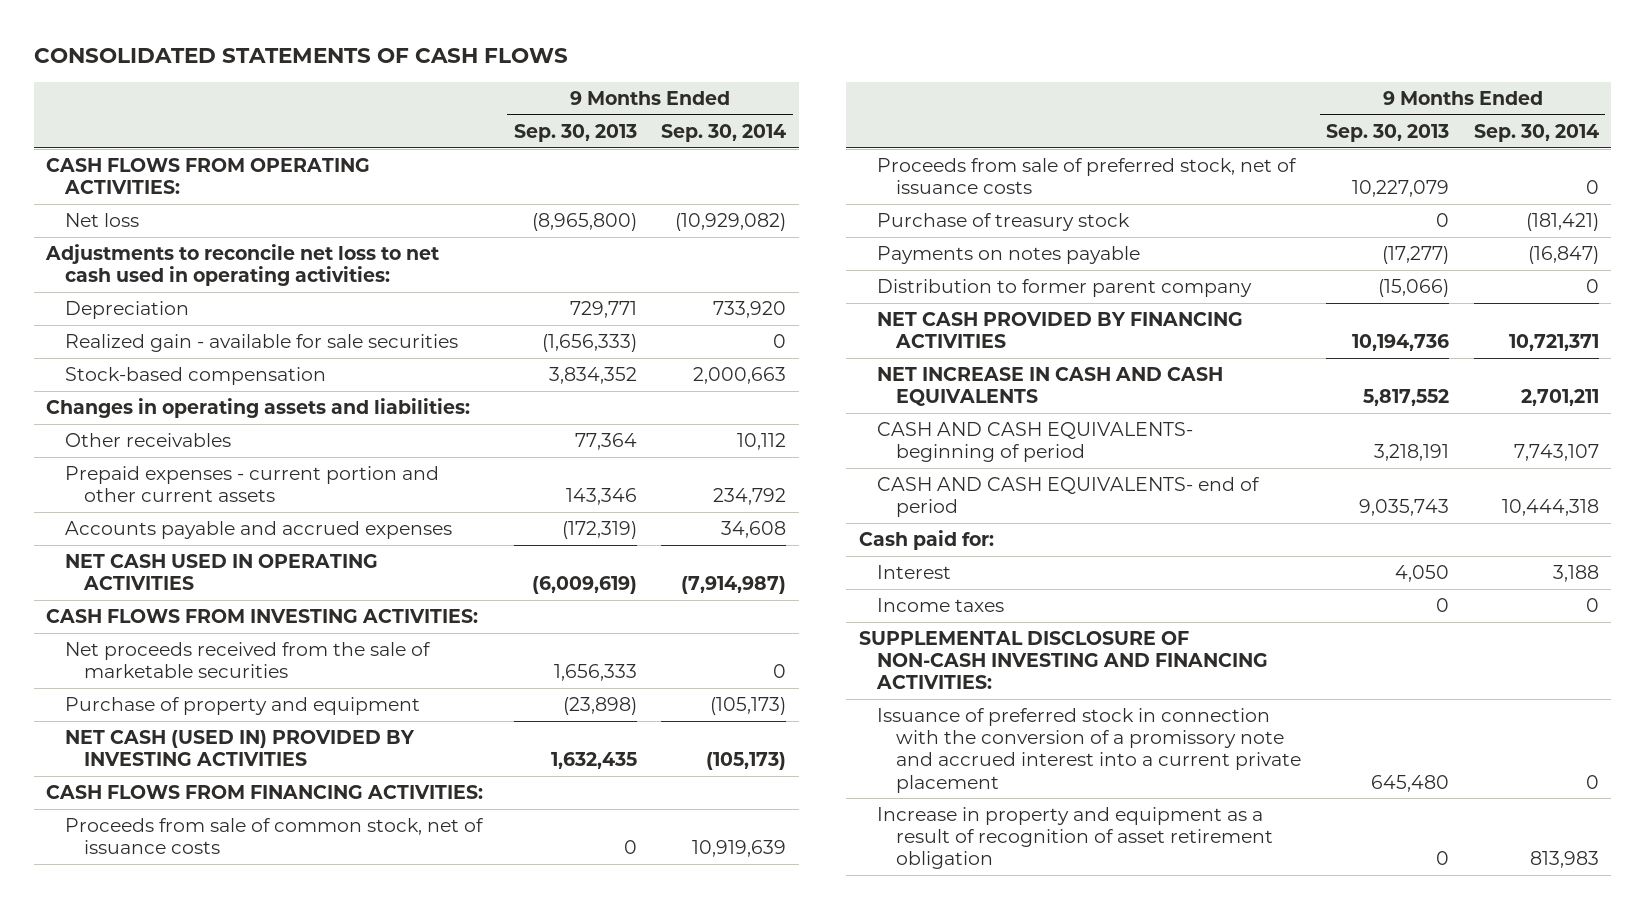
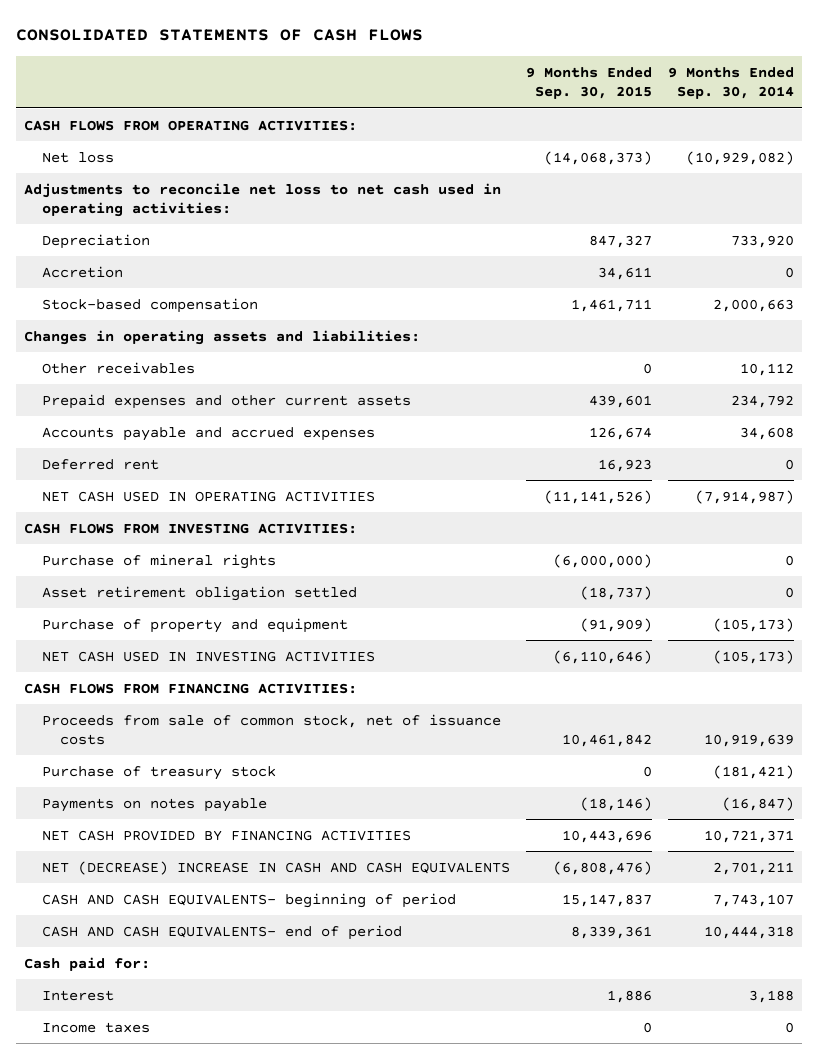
- | 9 Months Ended Sep. 30, 2013 | 9 Months Ended Sep. 30, 2014
+ | 9 Months Ended Sep. 30, 2015 | 9 Months Ended Sep. 30, 2014
- Realized gain - available for sale securities | (1,656,333) | 0
+ Accretion | 34,611 | 0
- Prepaid expenses - current portion and other current assets | 143,346 | 234,792
+ Prepaid expenses and other current assets | 439,601 | 234,792
+ Deferred rent | 16,923 | 0
- Net proceeds received from the sale of marketable securities | 1,656,333 | 0
+ Purchase of mineral rights | (6,000,000) | 0
+ Asset retirement obligation settled | (18,737) | 0
- NET CASH (USED IN) PROVIDED BY INVESTING ACTIVITIES | 1,632,435 | (105,173)
+ NET CASH USED IN INVESTING ACTIVITIES | (6,110,646) | (105,173)
- Proceeds from sale of preferred stock, net of issuance costs | 10,227,079 | 0
- Distribution to former parent company | (15,066) | 0
- NET INCREASE IN CASH AND CASH EQUIVALENTS | 5,817,552 | 2,701,211
+ NET (DECREASE) INCREASE IN CASH AND CASH EQUIVALENTS | (6,808,476) | 2,701,211
- SUPPLEMENTAL DISCLOSURE OF NON-CASH INVESTING AND FINANCING ACTIVITIES:
- Issuance of preferred stock in connection with the conversion of a promissory note and accrued interest into a current private placement | 645,480 | 0
- Increase in property and equipment as a result of recognition of asset retirement obligation | 0 | 813,983

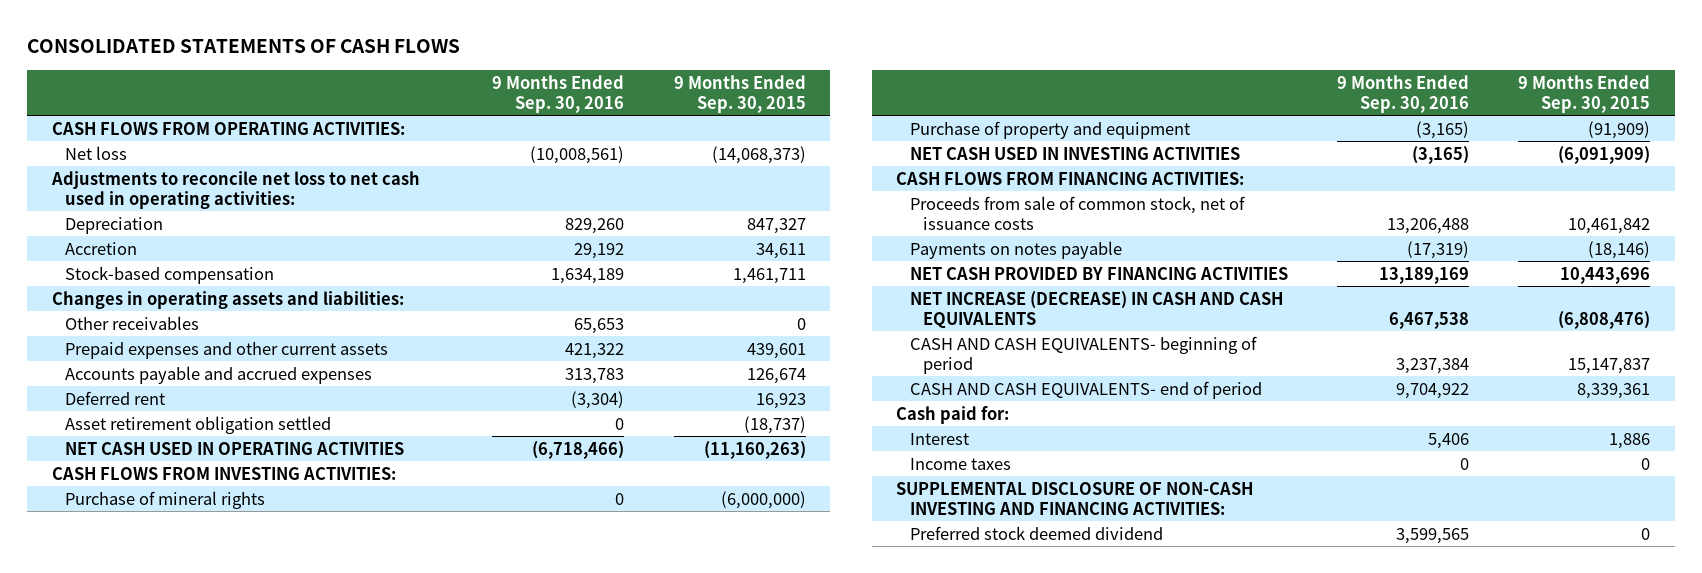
- | 9 Months Ended Sep. 30, 2015 | 9 Months Ended Sep. 30, 2014
+ | 9 Months Ended Sep. 30, 2016 | 9 Months Ended Sep. 30, 2015
- NET CASH USED IN OPERATING ACTIVITIES | (11,141,526) | (7,914,987)
moved up: Asset retirement obligation settled | 0 | (18,737)
+ NET CASH USED IN OPERATING ACTIVITIES | (6,718,466) | (11,160,263)
- NET CASH USED IN INVESTING ACTIVITIES | (6,110,646) | (105,173)
+ NET CASH USED IN INVESTING ACTIVITIES | (3,165) | (6,091,909)
- Purchase of treasury stock | 0 | (181,421)
- NET (DECREASE) INCREASE IN CASH AND CASH EQUIVALENTS | (6,808,476) | 2,701,211
+ NET INCREASE (DECREASE) IN CASH AND CASH EQUIVALENTS | 6,467,538 | (6,808,476)
+ SUPPLEMENTAL DISCLOSURE OF NON-CASH INVESTING AND FINANCING ACTIVITIES:
+ Preferred stock deemed dividend | 3,599,565 | 0

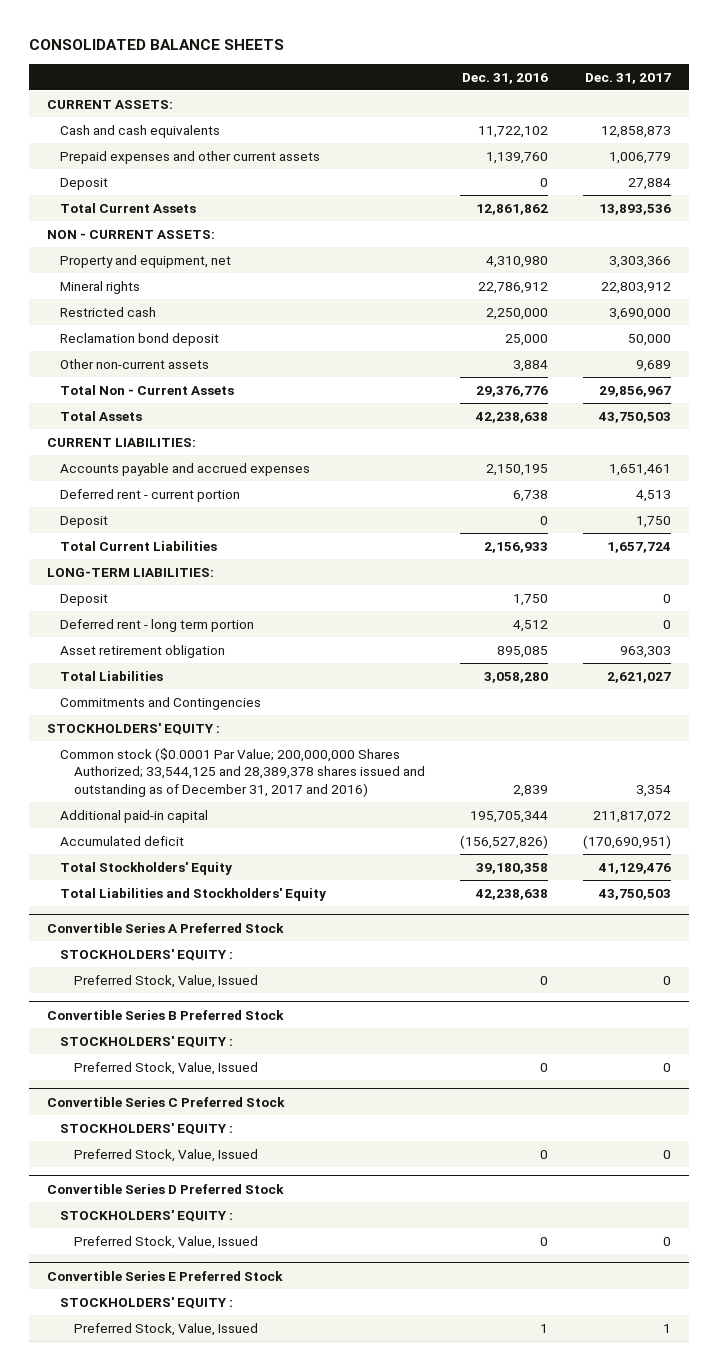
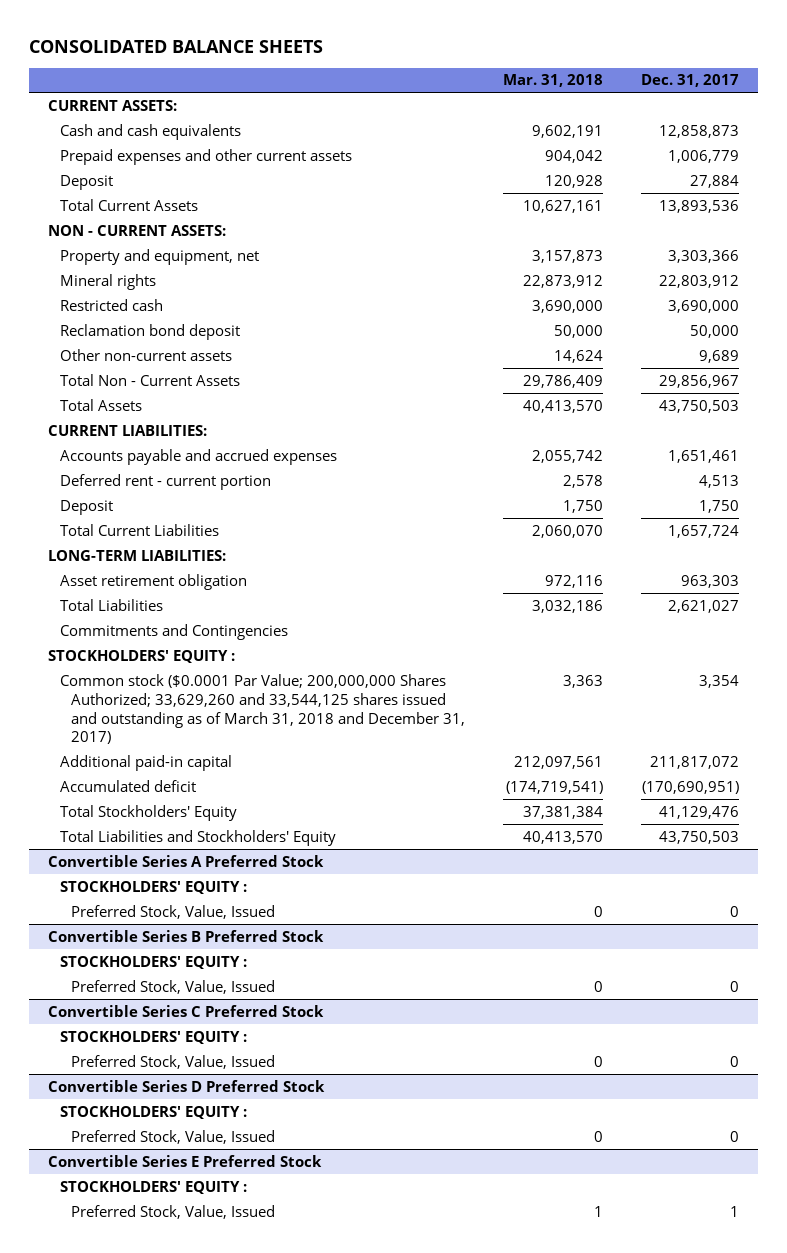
- | Dec. 31, 2016 | Dec. 31, 2017
+ | Mar. 31, 2018 | Dec. 31, 2017
- Deposit | 1,750 | 0
- Deferred rent - long term portion | 4,512 | 0
- Common stock ($0.0001 Par Value; 200,000,000 Shares Authorized; 33,544,125 and 28,389,378 shares issued and outstanding as of December 31, 2017 and 2016) | 2,839 | 3,354
+ Common stock ($0.0001 Par Value; 200,000,000 Shares Authorized; 33,629,260 and 33,544,125 shares issued and outstanding as of March 31, 2018 and December 31, 2017) | 3,363 | 3,354

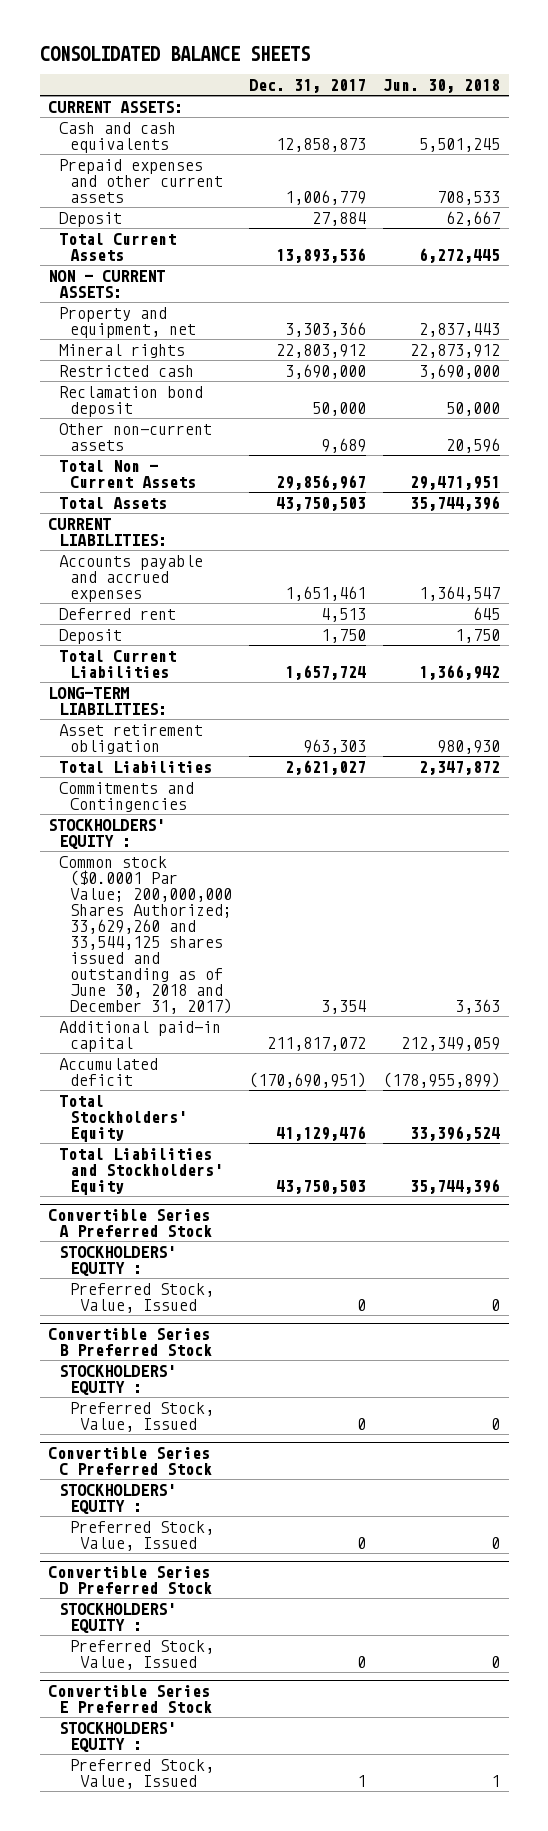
- | Mar. 31, 2018 | Dec. 31, 2017
+ | Dec. 31, 2017 | Jun. 30, 2018
- Deferred rent - current portion | 2,578 | 4,513
+ Deferred rent | 4,513 | 645
- Common stock ($0.0001 Par Value; 200,000,000 Shares Authorized; 33,629,260 and 33,544,125 shares issued and outstanding as of March 31, 2018 and December 31, 2017) | 3,363 | 3,354
+ Common stock ($0.0001 Par Value; 200,000,000 Shares Authorized; 33,629,260 and 33,544,125 shares issued and outstanding as of June 30, 2018 and December 31, 2017) | 3,354 | 3,363

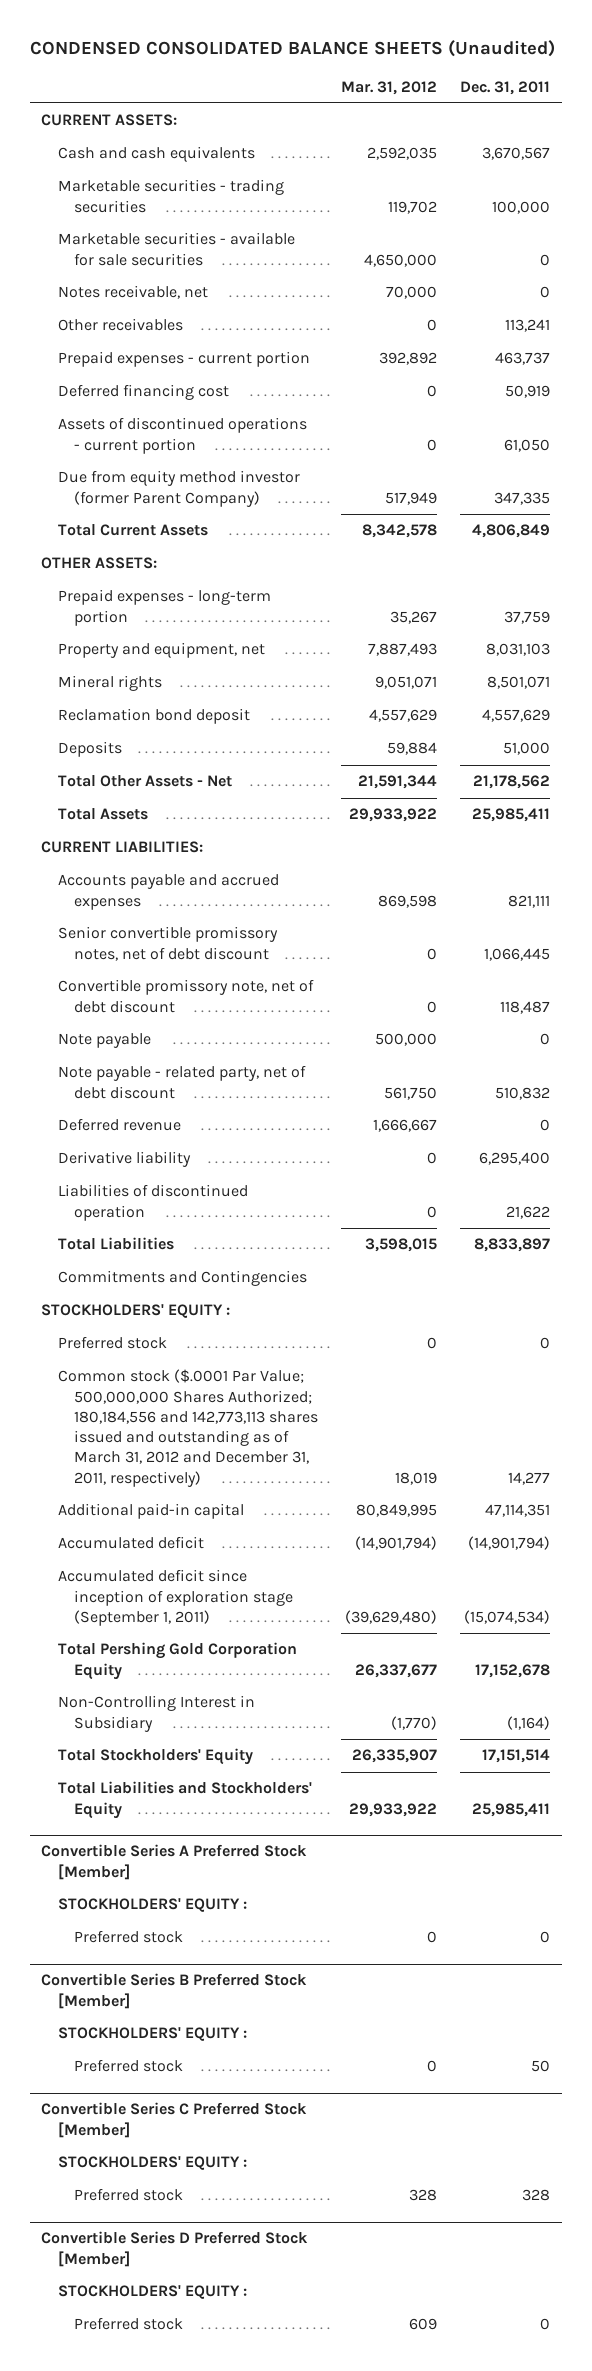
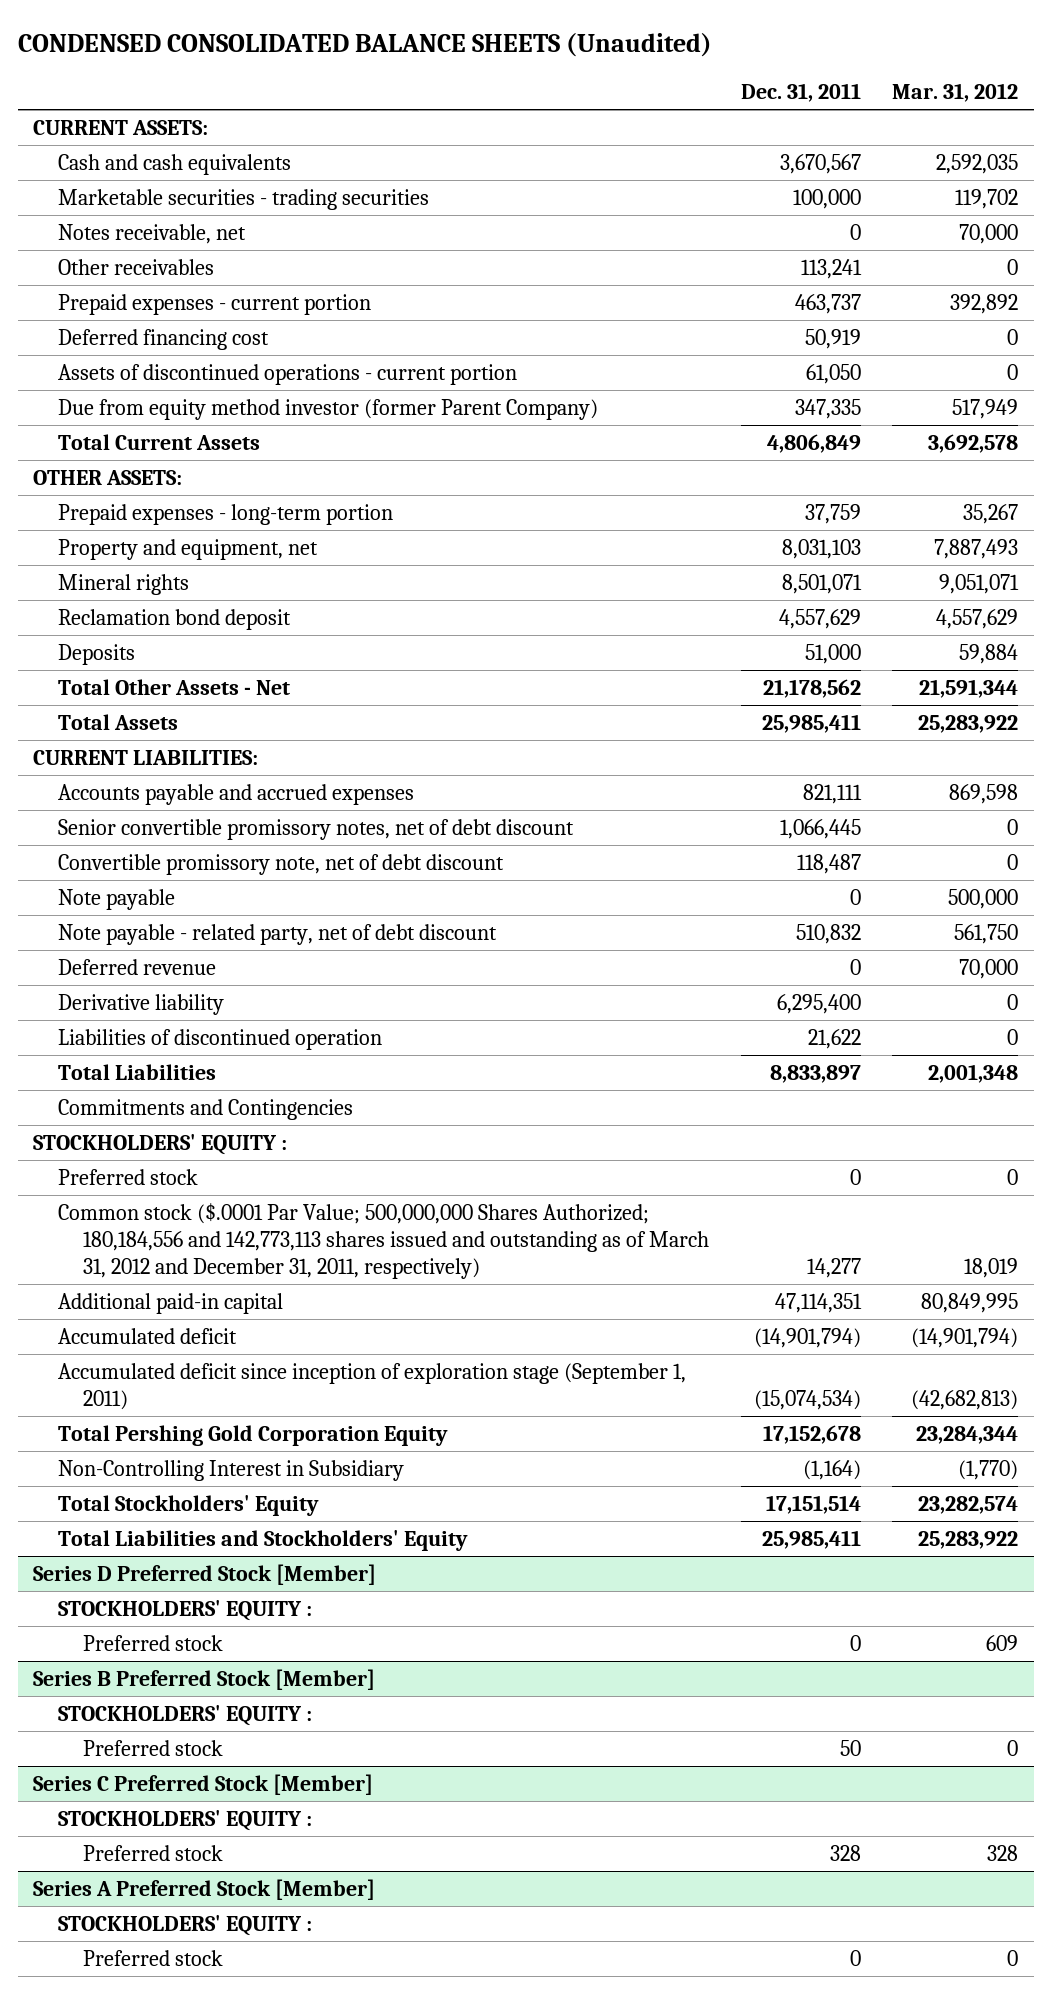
- | Mar. 31, 2012 | Dec. 31, 2011
+ | Dec. 31, 2011 | Mar. 31, 2012
- Marketable securities - available for sale securities | 4,650,000 | 0
- Total Current Assets | 8,342,578 | 4,806,849
+ Total Current Assets | 4,806,849 | 3,692,578
- Total Assets | 29,933,922 | 25,985,411
+ Total Assets | 25,985,411 | 25,283,922
- Deferred revenue | 1,666,667 | 0
+ Deferred revenue | 0 | 70,000
- Total Liabilities | 3,598,015 | 8,833,897
+ Total Liabilities | 8,833,897 | 2,001,348
- Accumulated deficit since inception of exploration stage (September 1, 2011) | (39,629,480) | (15,074,534)
- Total Pershing Gold Corporation Equity | 26,337,677 | 17,152,678
+ Accumulated deficit since inception of exploration stage (September 1, 2011) | (15,074,534) | (42,682,813)
+ Total Pershing Gold Corporation Equity | 17,152,678 | 23,284,344
- Total Stockholders' Equity | 26,335,907 | 17,151,514
- Total Liabilities and Stockholders' Equity | 29,933,922 | 25,985,411
- Convertible Series A Preferred Stock [Member]
+ Total Stockholders' Equity | 17,151,514 | 23,282,574
+ Total Liabilities and Stockholders' Equity | 25,985,411 | 25,283,922
+ Series D Preferred Stock [Member]
- Preferred stock | 0 | 0
- Convertible Series B Preferred Stock [Member]
+ Preferred stock | 0 | 609
+ Series B Preferred Stock [Member]
- Convertible Series C Preferred Stock [Member]
+ Series C Preferred Stock [Member]
- Convertible Series D Preferred Stock [Member]
+ Series A Preferred Stock [Member]
- Preferred stock | 609 | 0
+ Preferred stock | 0 | 0

